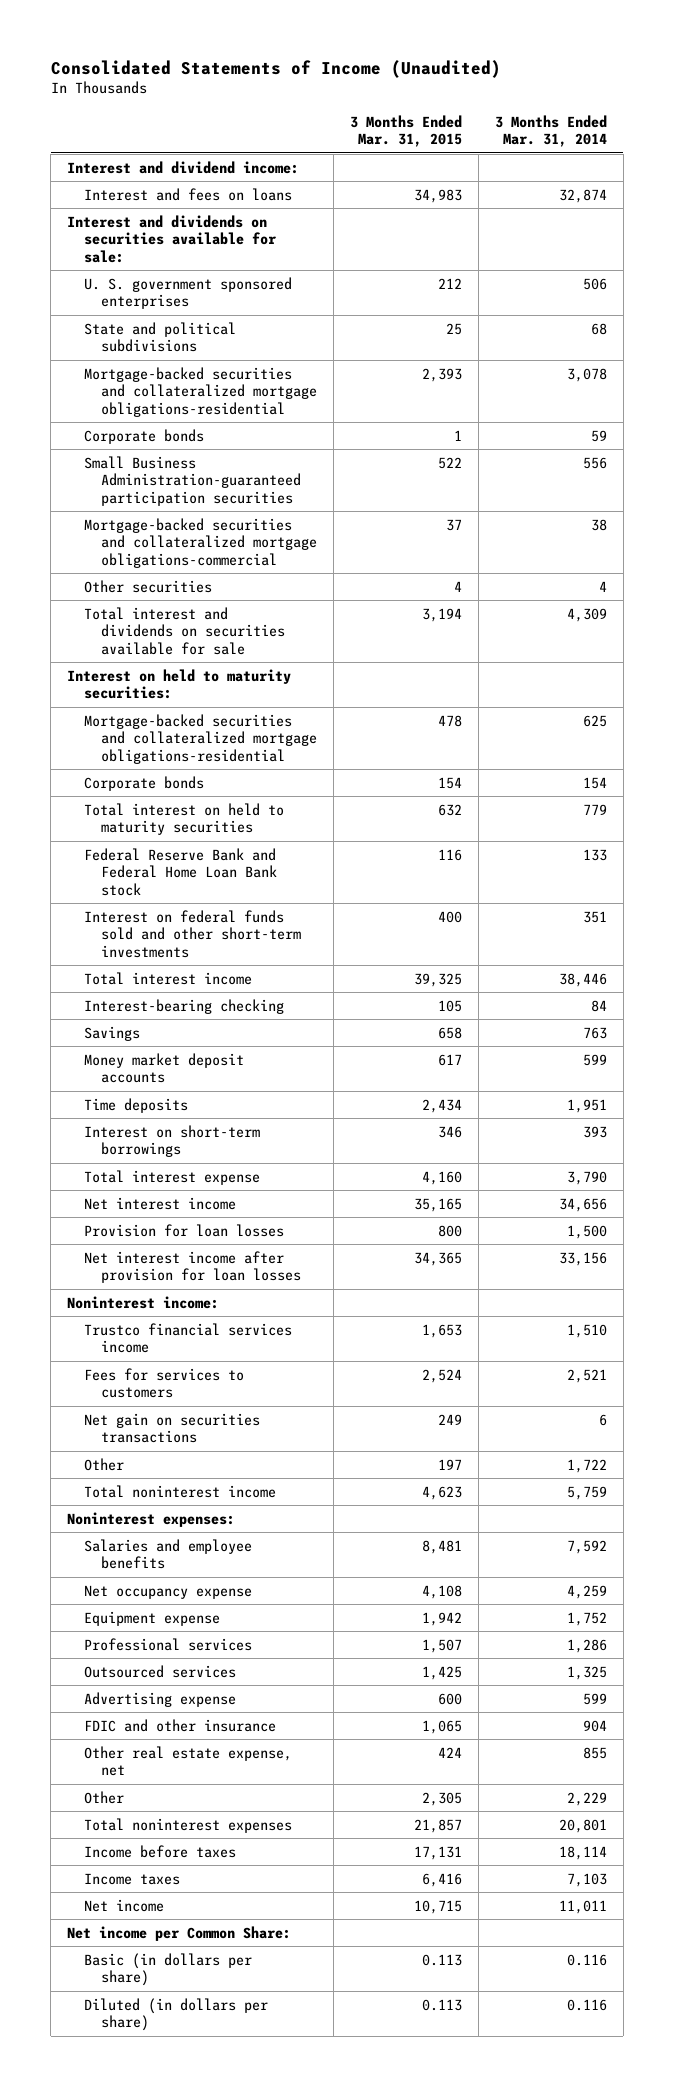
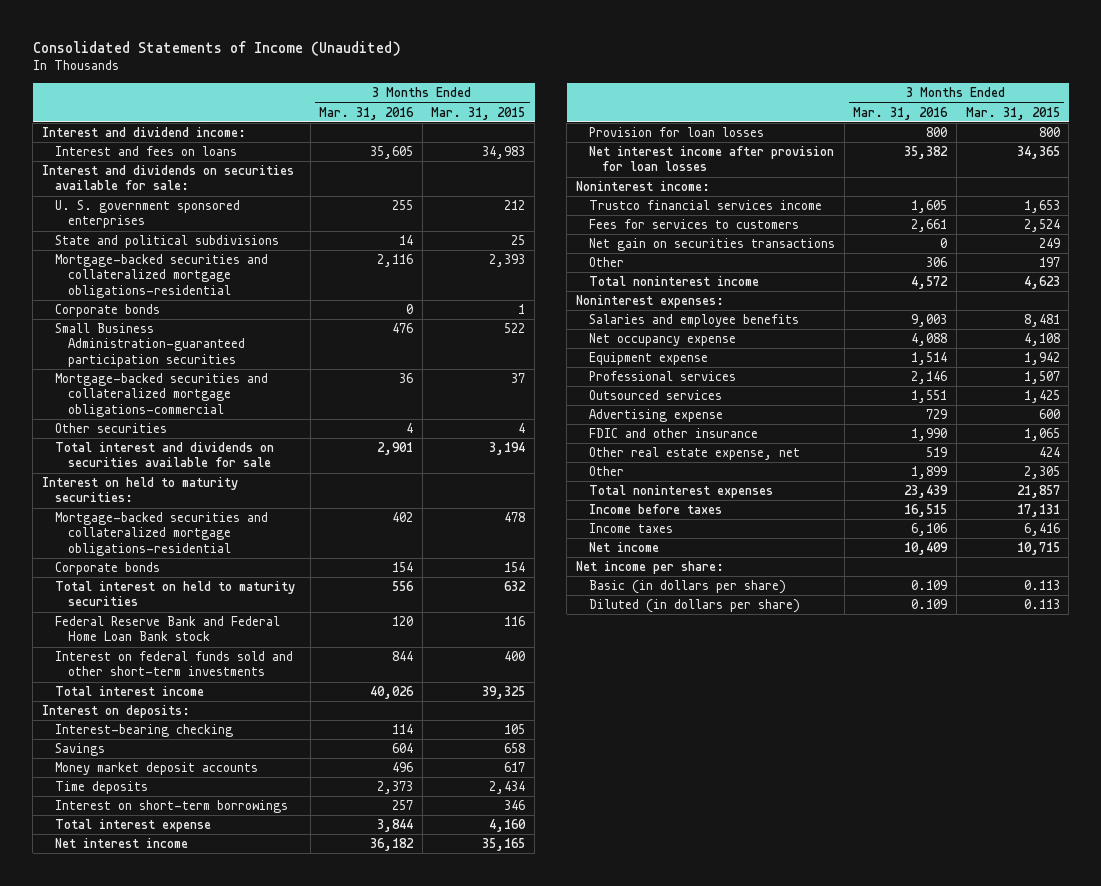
- | 3 Months Ended Mar. 31, 2015 | 3 Months Ended Mar. 31, 2014
+ | 3 Months Ended Mar. 31, 2016 | 3 Months Ended Mar. 31, 2015
+ Interest on deposits:
- Net income per Common Share:
+ Net income per share:

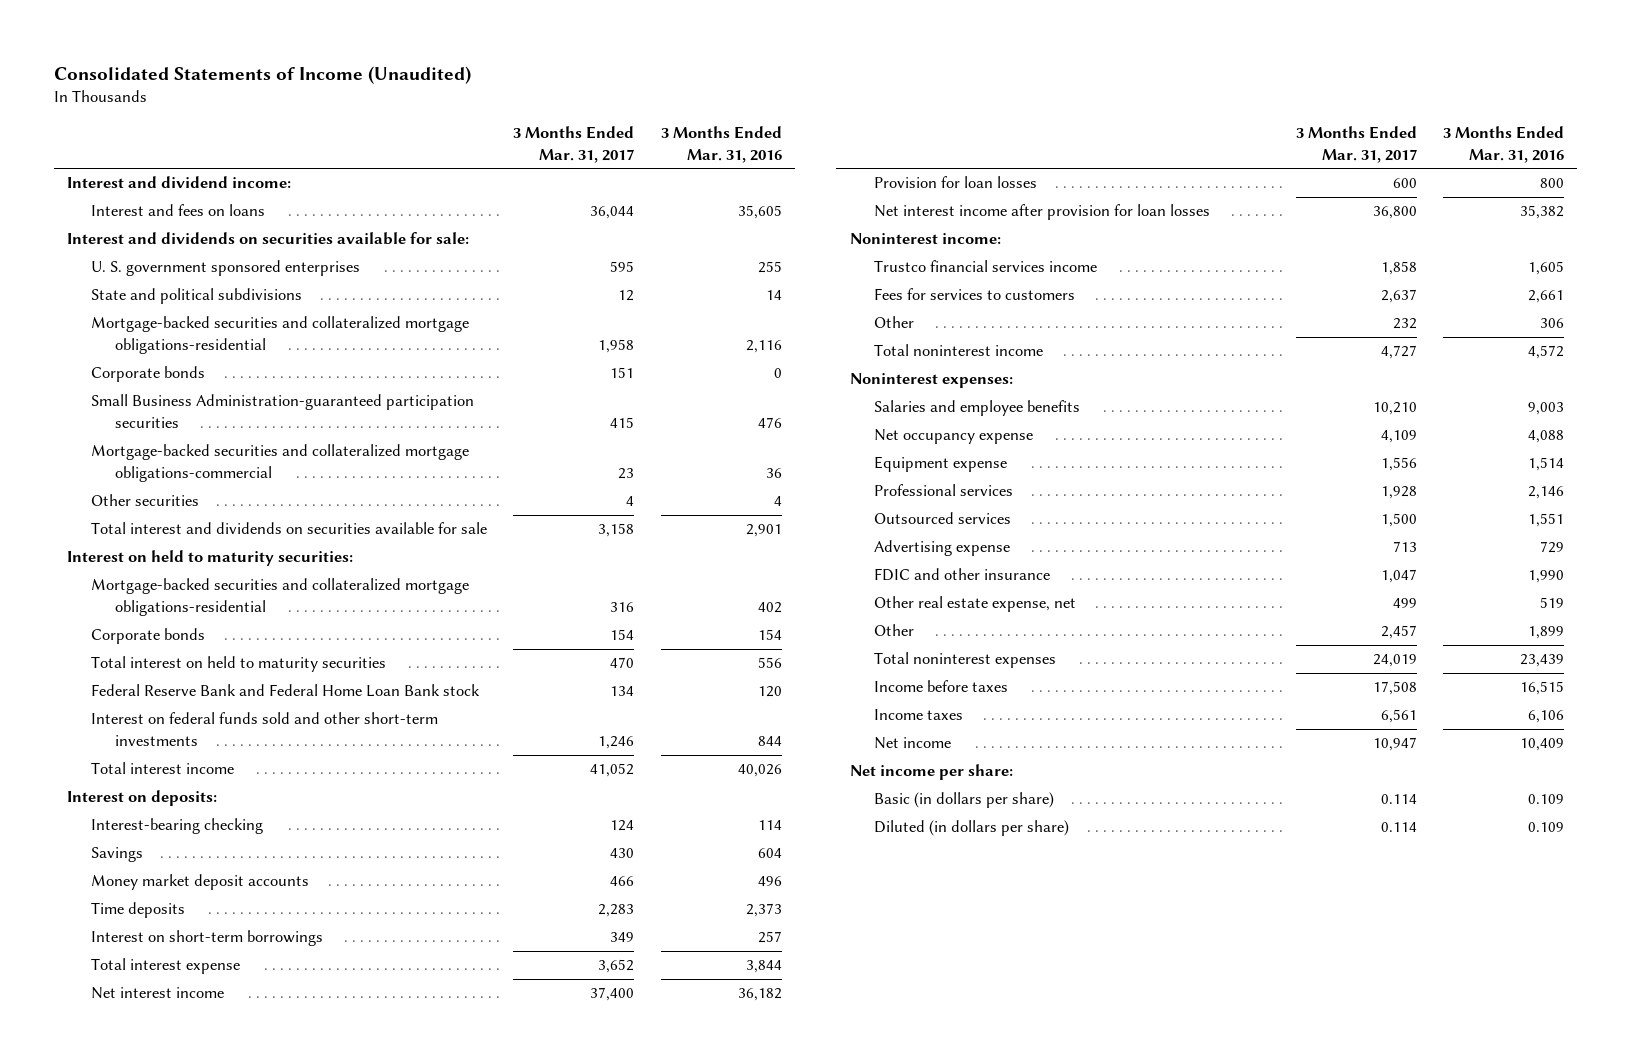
- | 3 Months Ended Mar. 31, 2016 | 3 Months Ended Mar. 31, 2015
+ | 3 Months Ended Mar. 31, 2017 | 3 Months Ended Mar. 31, 2016
- Net gain on securities transactions | 0 | 249

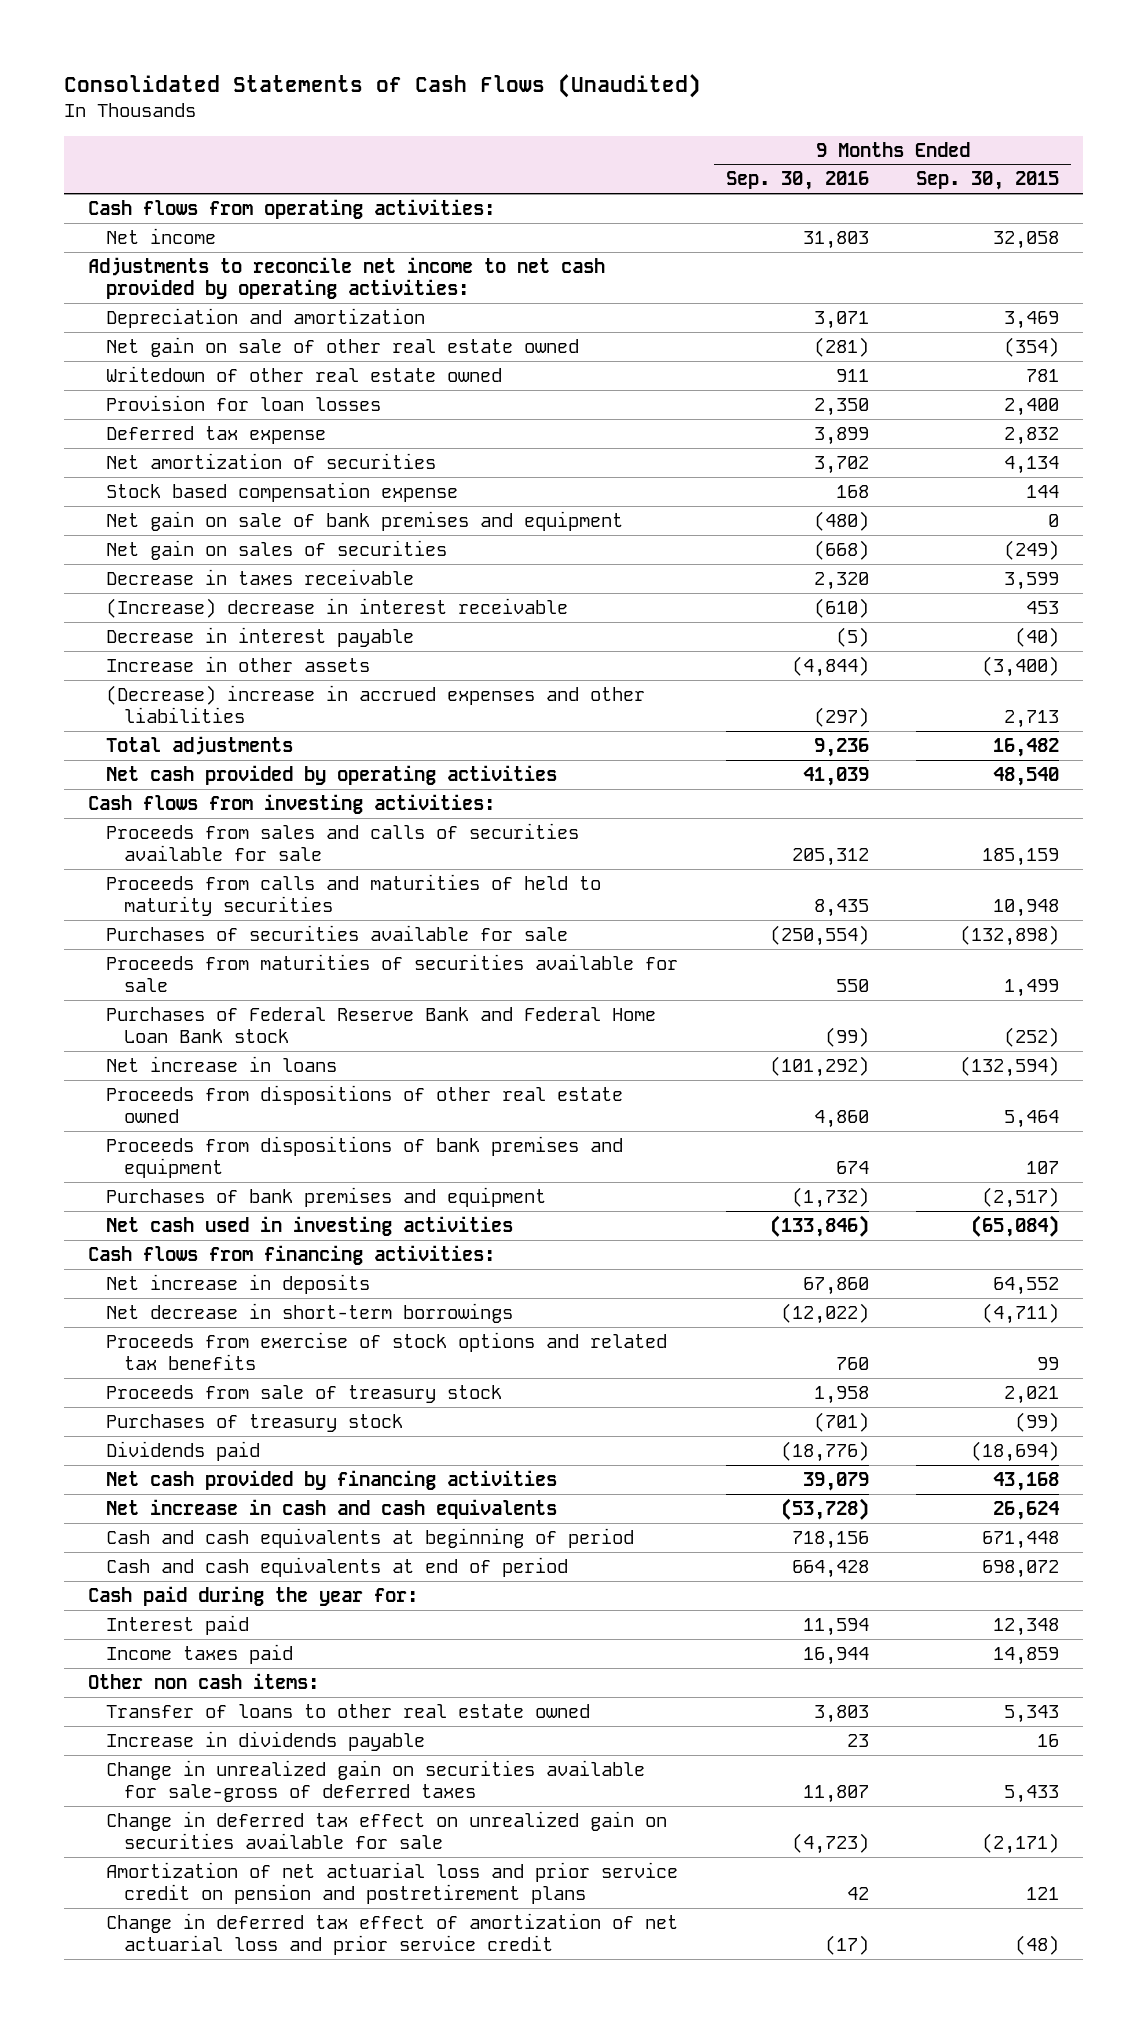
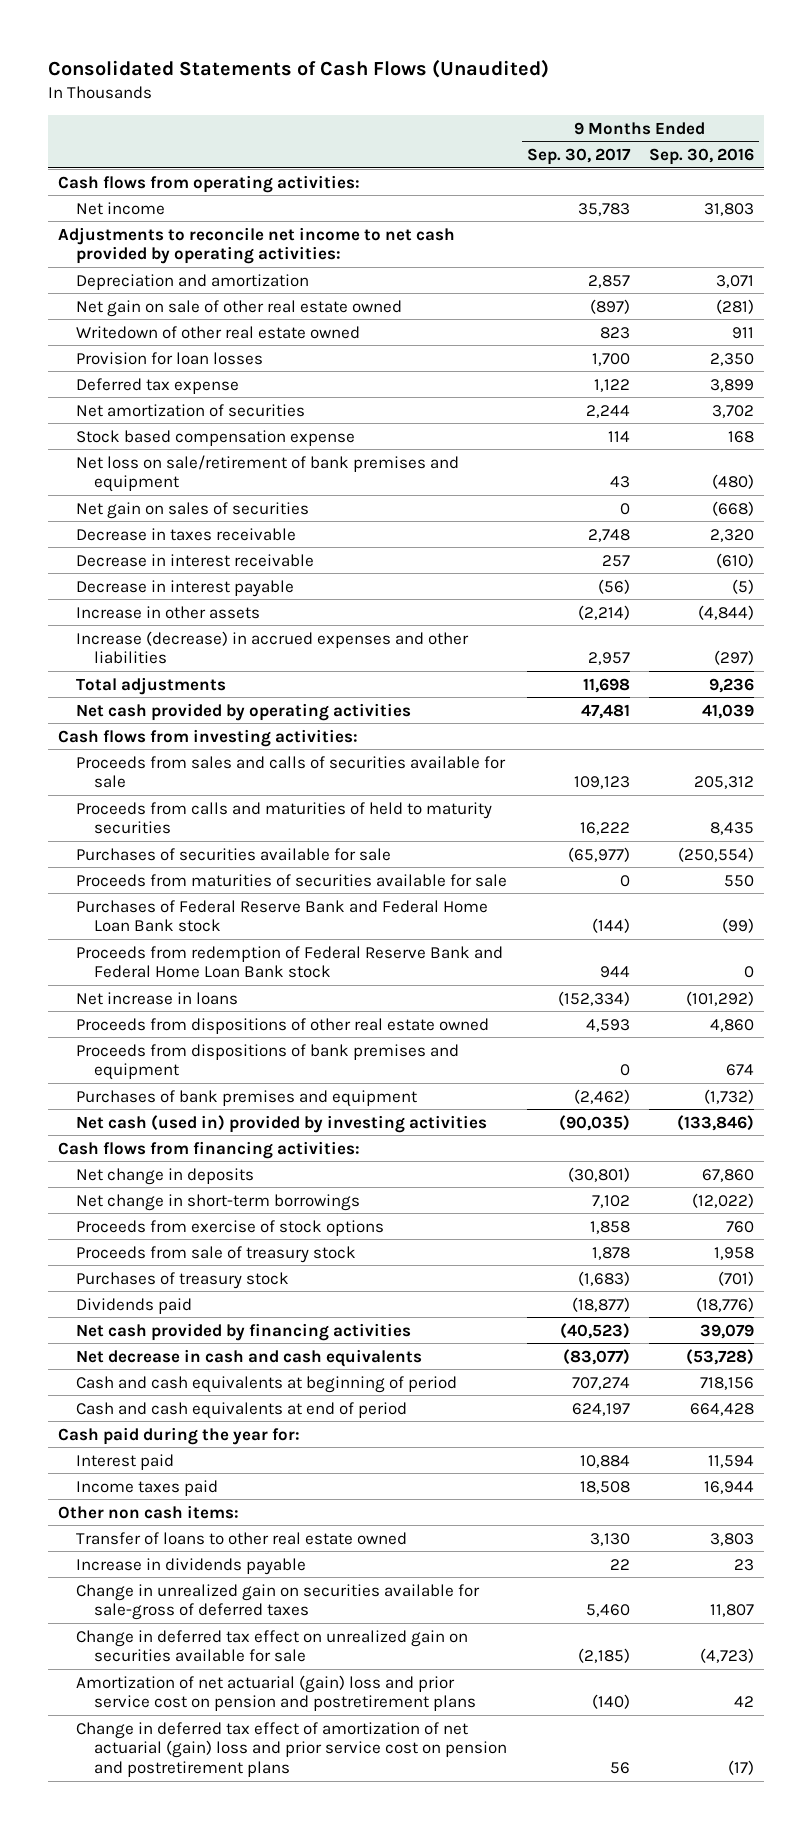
- | 9 Months Ended Sep. 30, 2016 | 9 Months Ended Sep. 30, 2015
+ | 9 Months Ended Sep. 30, 2017 | 9 Months Ended Sep. 30, 2016
- Net gain on sale of bank premises and equipment | (480) | 0
+ Net loss on sale/retirement of bank premises and equipment | 43 | (480)
- (Increase) decrease in interest receivable | (610) | 453
+ Decrease in interest receivable | 257 | (610)
- (Decrease) increase in accrued expenses and other liabilities | (297) | 2,713
+ Increase (decrease) in accrued expenses and other liabilities | 2,957 | (297)
+ Proceeds from redemption of Federal Reserve Bank and Federal Home Loan Bank stock | 944 | 0
- Net cash used in investing activities | (133,846) | (65,084)
+ Net cash (used in) provided by investing activities | (90,035) | (133,846)
- Net increase in deposits | 67,860 | 64,552
- Net decrease in short-term borrowings | (12,022) | (4,711)
- Proceeds from exercise of stock options and related tax benefits | 760 | 99
+ Net change in deposits | (30,801) | 67,860
+ Net change in short-term borrowings | 7,102 | (12,022)
+ Proceeds from exercise of stock options | 1,858 | 760
- Net increase in cash and cash equivalents | (53,728) | 26,624
+ Net decrease in cash and cash equivalents | (83,077) | (53,728)
- Amortization of net actuarial loss and prior service credit on pension and postretirement plans | 42 | 121
- Change in deferred tax effect of amortization of net actuarial loss and prior service credit | (17) | (48)
+ Amortization of net actuarial (gain) loss and prior service cost on pension and postretirement plans | (140) | 42
+ Change in deferred tax effect of amortization of net actuarial (gain) loss and prior service cost on pension and postretirement plans | 56 | (17)

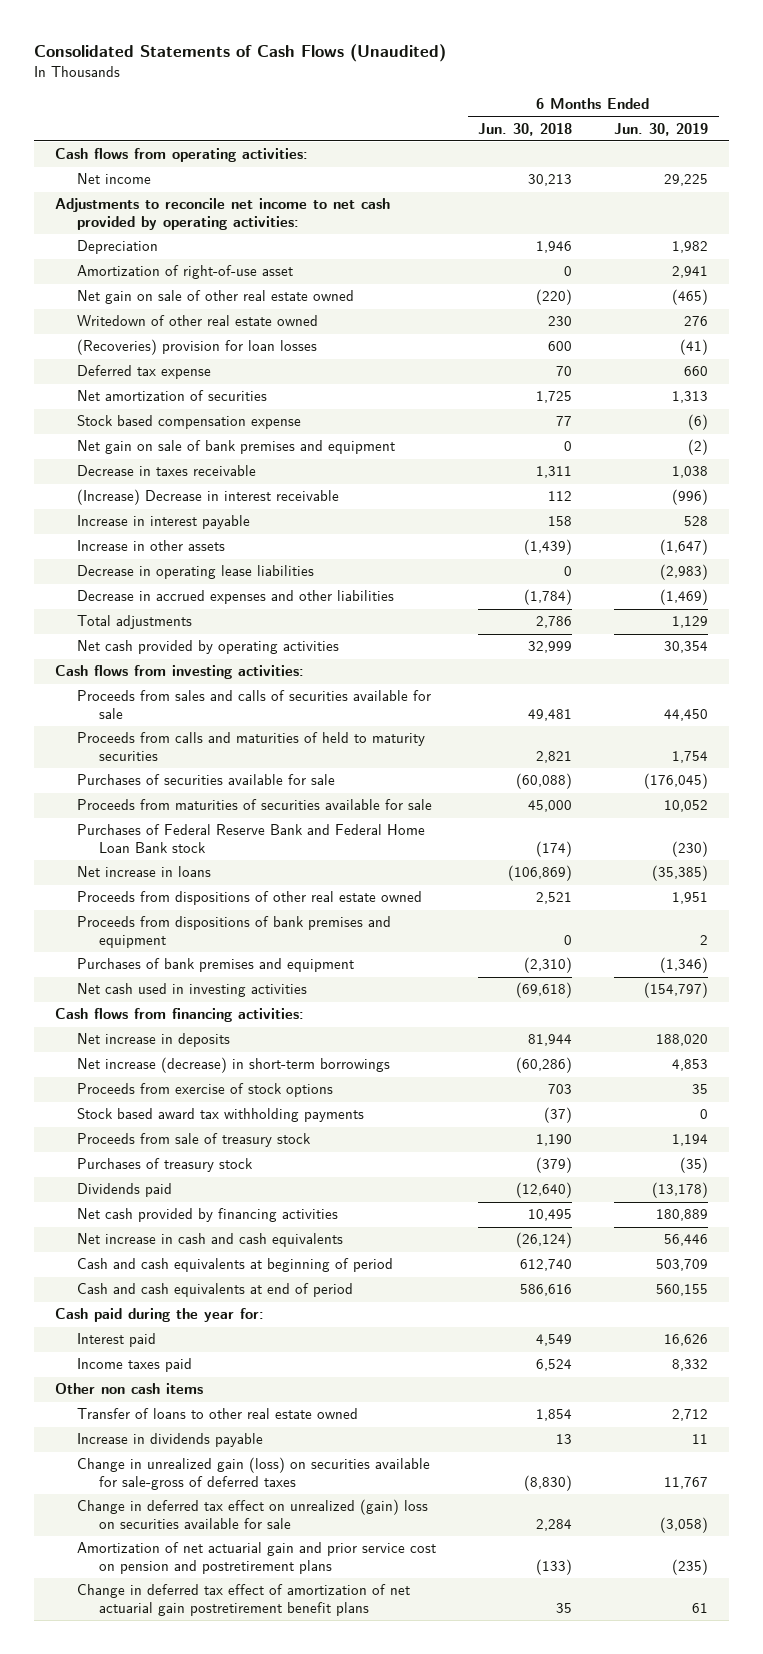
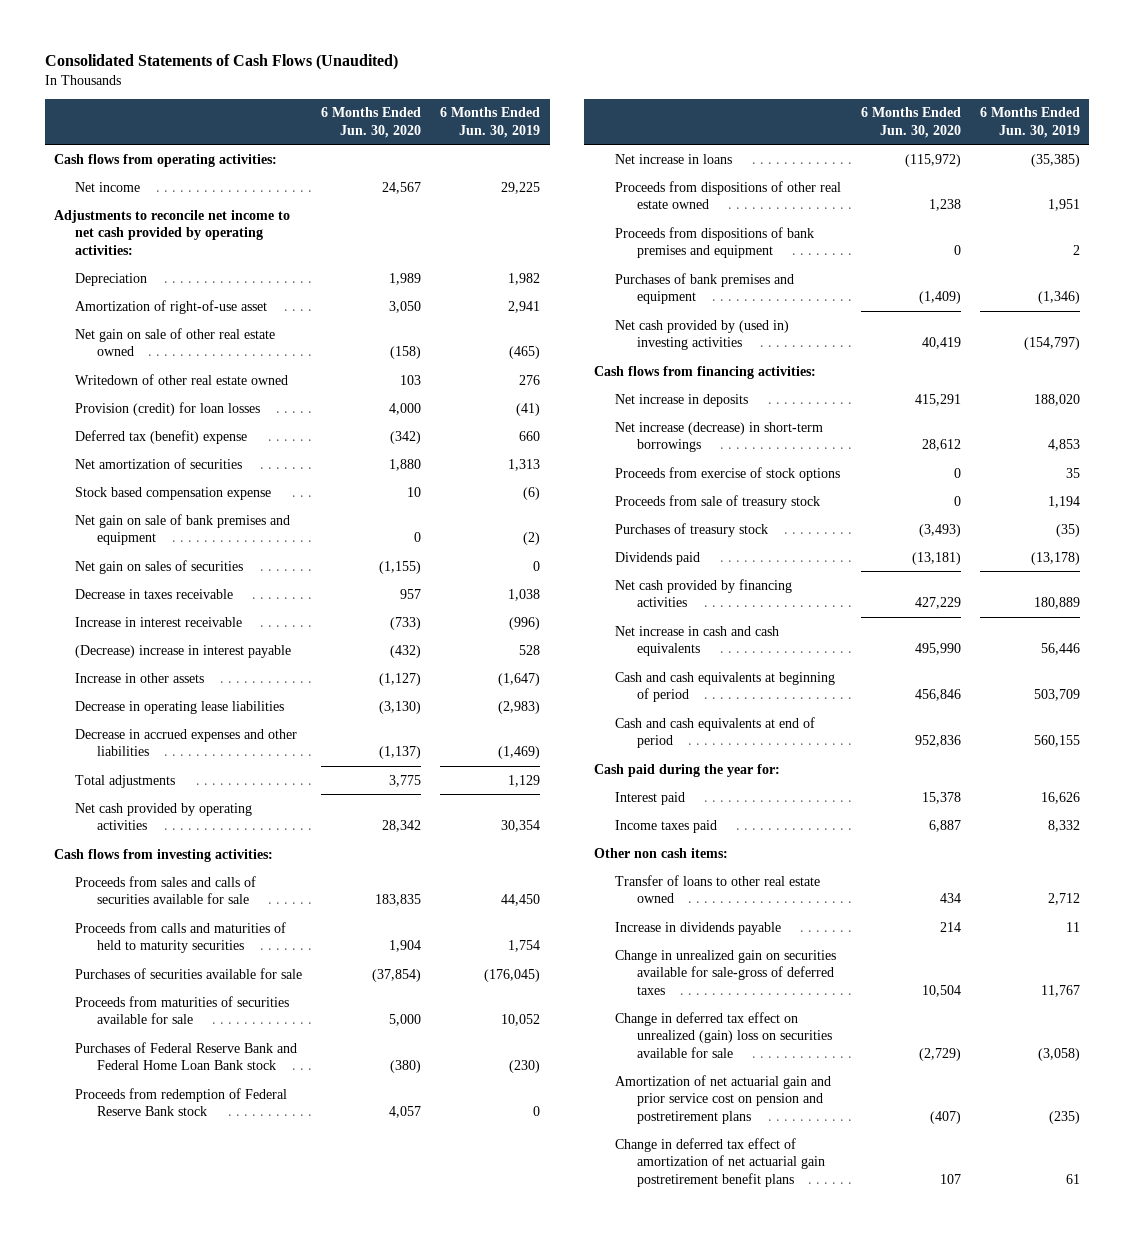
- | 6 Months Ended Jun. 30, 2018 | 6 Months Ended Jun. 30, 2019
+ | 6 Months Ended Jun. 30, 2020 | 6 Months Ended Jun. 30, 2019
- (Recoveries) provision for loan losses | 600 | (41)
- Deferred tax expense | 70 | 660
+ Provision (credit) for loan losses | 4,000 | (41)
+ Deferred tax (benefit) expense | (342) | 660
+ Net gain on sales of securities | (1,155) | 0
- (Increase) Decrease in interest receivable | 112 | (996)
- Increase in interest payable | 158 | 528
+ Increase in interest receivable | (733) | (996)
+ (Decrease) increase in interest payable | (432) | 528
+ Proceeds from redemption of Federal Reserve Bank stock | 4,057 | 0
- Net cash used in investing activities | (69,618) | (154,797)
+ Net cash provided by (used in) investing activities | 40,419 | (154,797)
- Stock based award tax withholding payments | (37) | 0
- Other non cash items
+ Other non cash items:
- Change in unrealized gain (loss) on securities available for sale-gross of deferred taxes | (8,830) | 11,767
+ Change in unrealized gain on securities available for sale-gross of deferred taxes | 10,504 | 11,767

